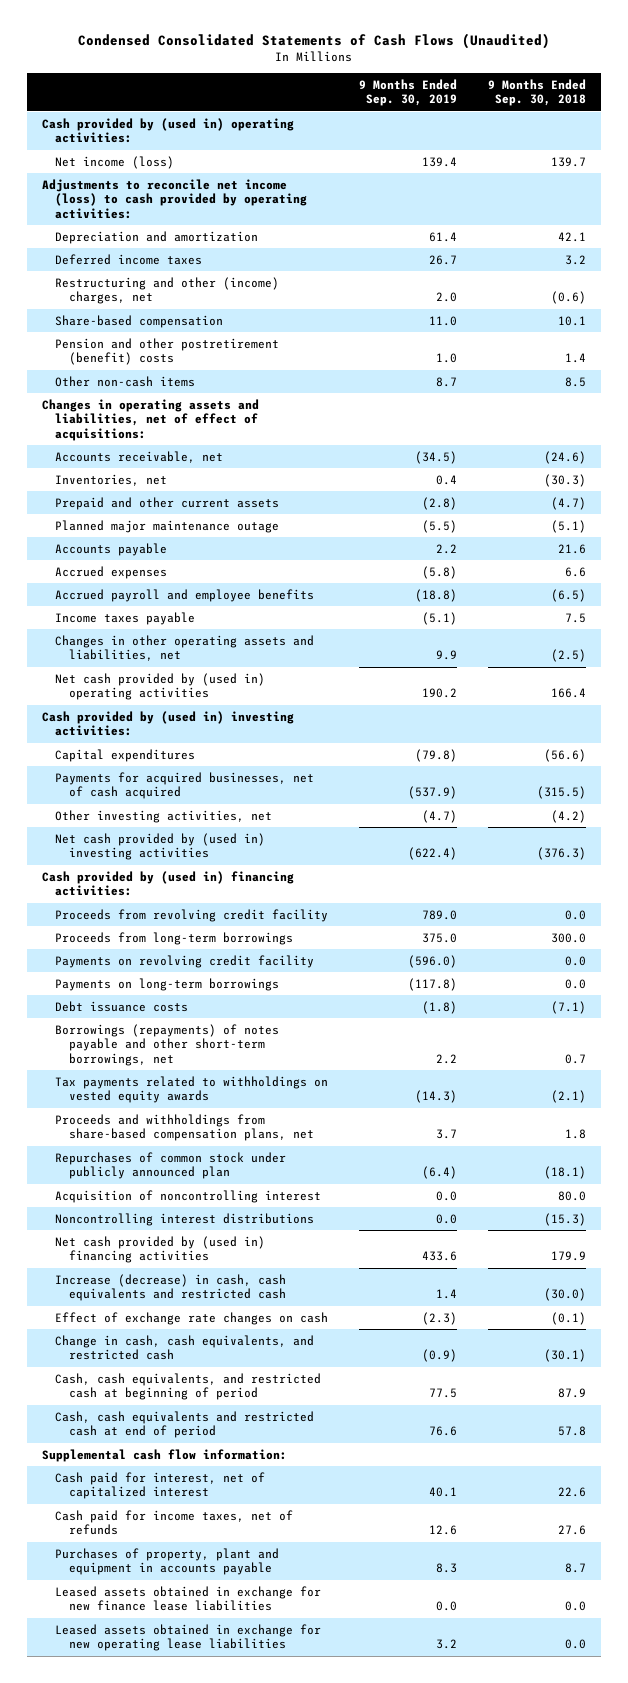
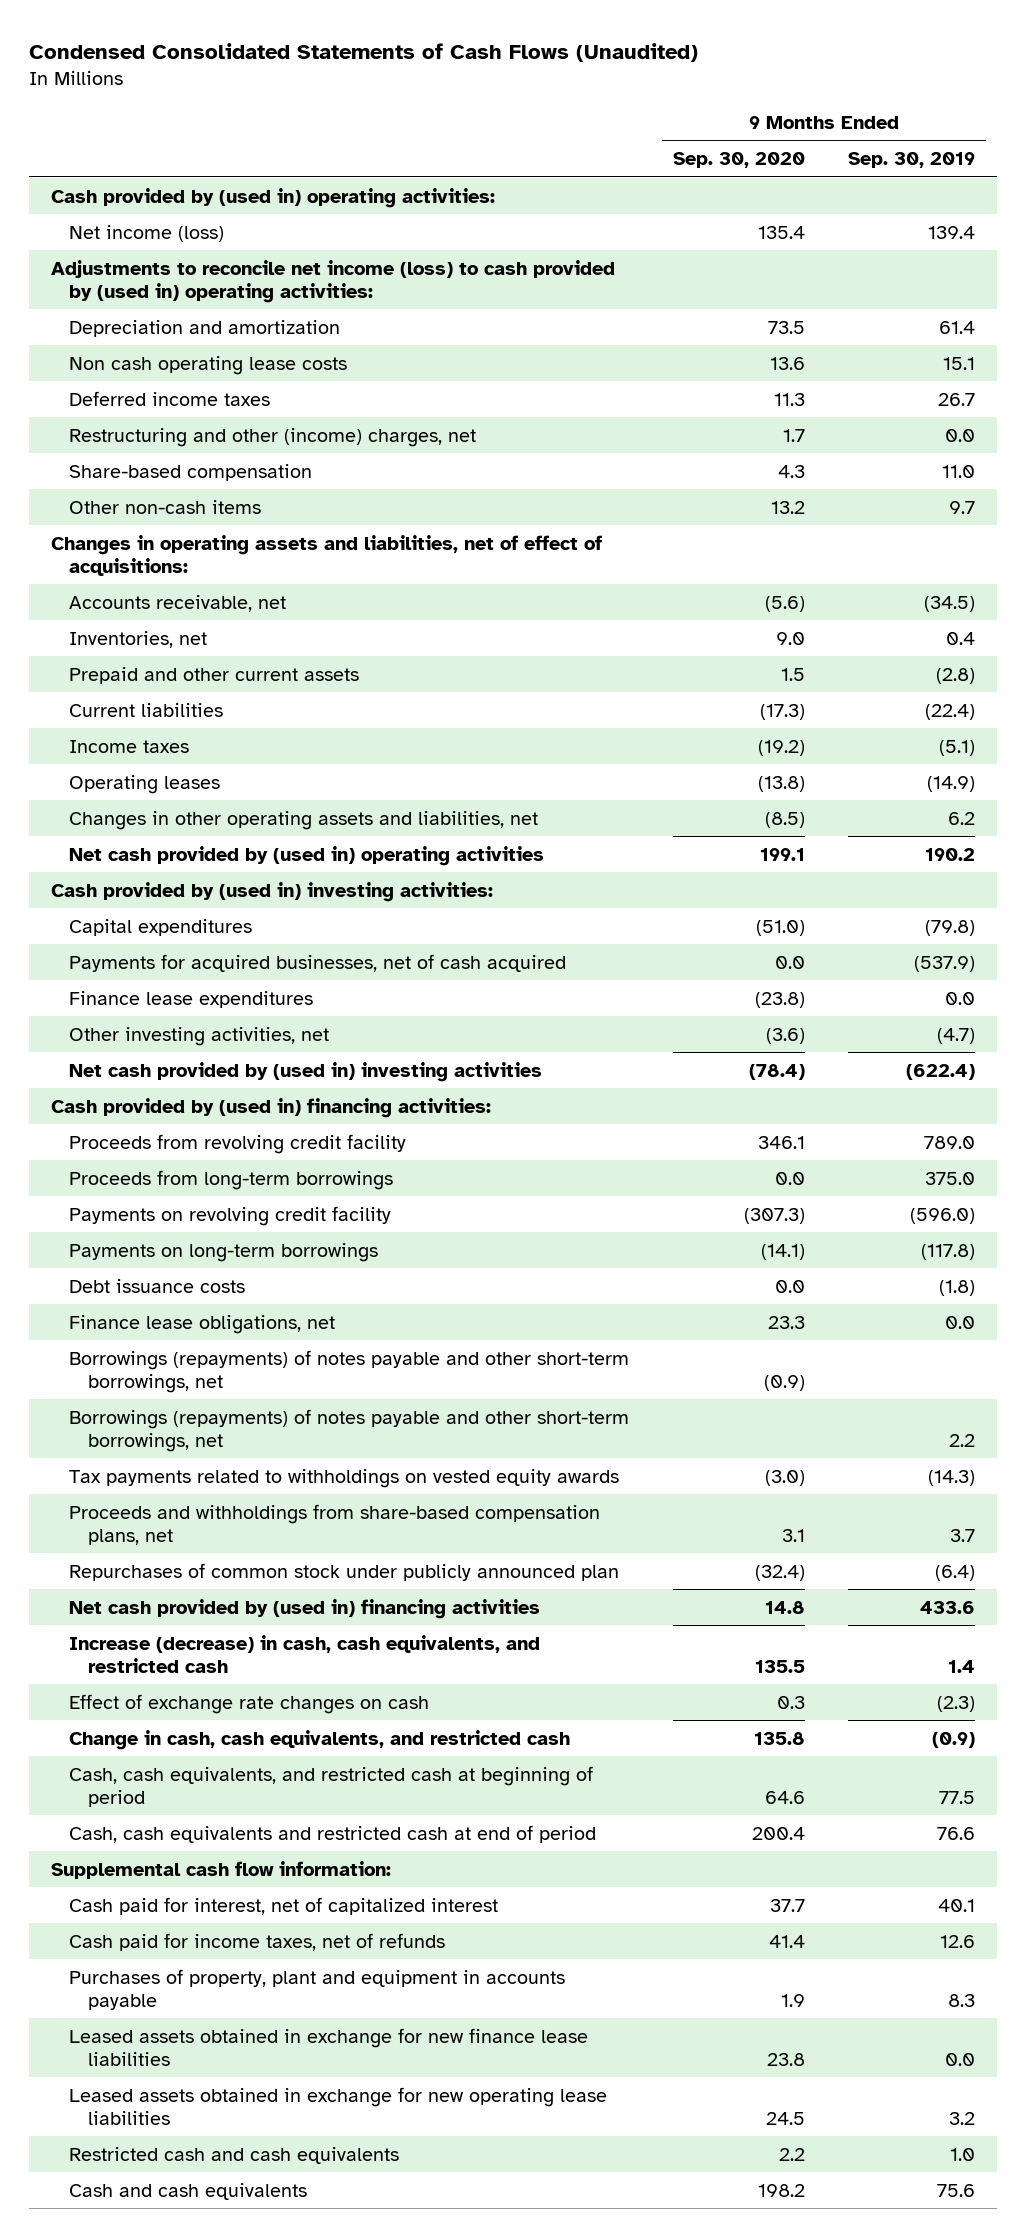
- | 9 Months Ended Sep. 30, 2019 | 9 Months Ended Sep. 30, 2018
+ | 9 Months Ended Sep. 30, 2020 | 9 Months Ended Sep. 30, 2019
- Adjustments to reconcile net income (loss) to cash provided by operating activities:
+ Adjustments to reconcile net income (loss) to cash provided by (used in) operating activities:
+ Non cash operating lease costs | 13.6 | 15.1
- Restructuring and other (income) charges, net | 2.0 | (0.6)
+ Restructuring and other (income) charges, net | 1.7 | 0.0
- Pension and other postretirement (benefit) costs | 1.0 | 1.4
- Other non-cash items | 8.7 | 8.5
+ Other non-cash items | 13.2 | 9.7
- Planned major maintenance outage | (5.5) | (5.1)
- Accounts payable | 2.2 | 21.6
- Accrued expenses | (5.8) | 6.6
- Accrued payroll and employee benefits | (18.8) | (6.5)
- Income taxes payable | (5.1) | 7.5
- Changes in other operating assets and liabilities, net | 9.9 | (2.5)
+ Current liabilities | (17.3) | (22.4)
+ Income taxes | (19.2) | (5.1)
+ Operating leases | (13.8) | (14.9)
+ Changes in other operating assets and liabilities, net | (8.5) | 6.2
+ Finance lease expenditures | (23.8) | 0.0
+ Finance lease obligations, net | 23.3 | 0.0
+ Borrowings (repayments) of notes payable and other short-term borrowings, net | (0.9) |
- Acquisition of noncontrolling interest | 0.0 | 80.0
- Noncontrolling interest distributions | 0.0 | (15.3)
- Increase (decrease) in cash, cash equivalents and restricted cash | 1.4 | (30.0)
+ Increase (decrease) in cash, cash equivalents, and restricted cash | 135.5 | 1.4
+ Restricted cash and cash equivalents | 2.2 | 1.0
+ Cash and cash equivalents | 198.2 | 75.6

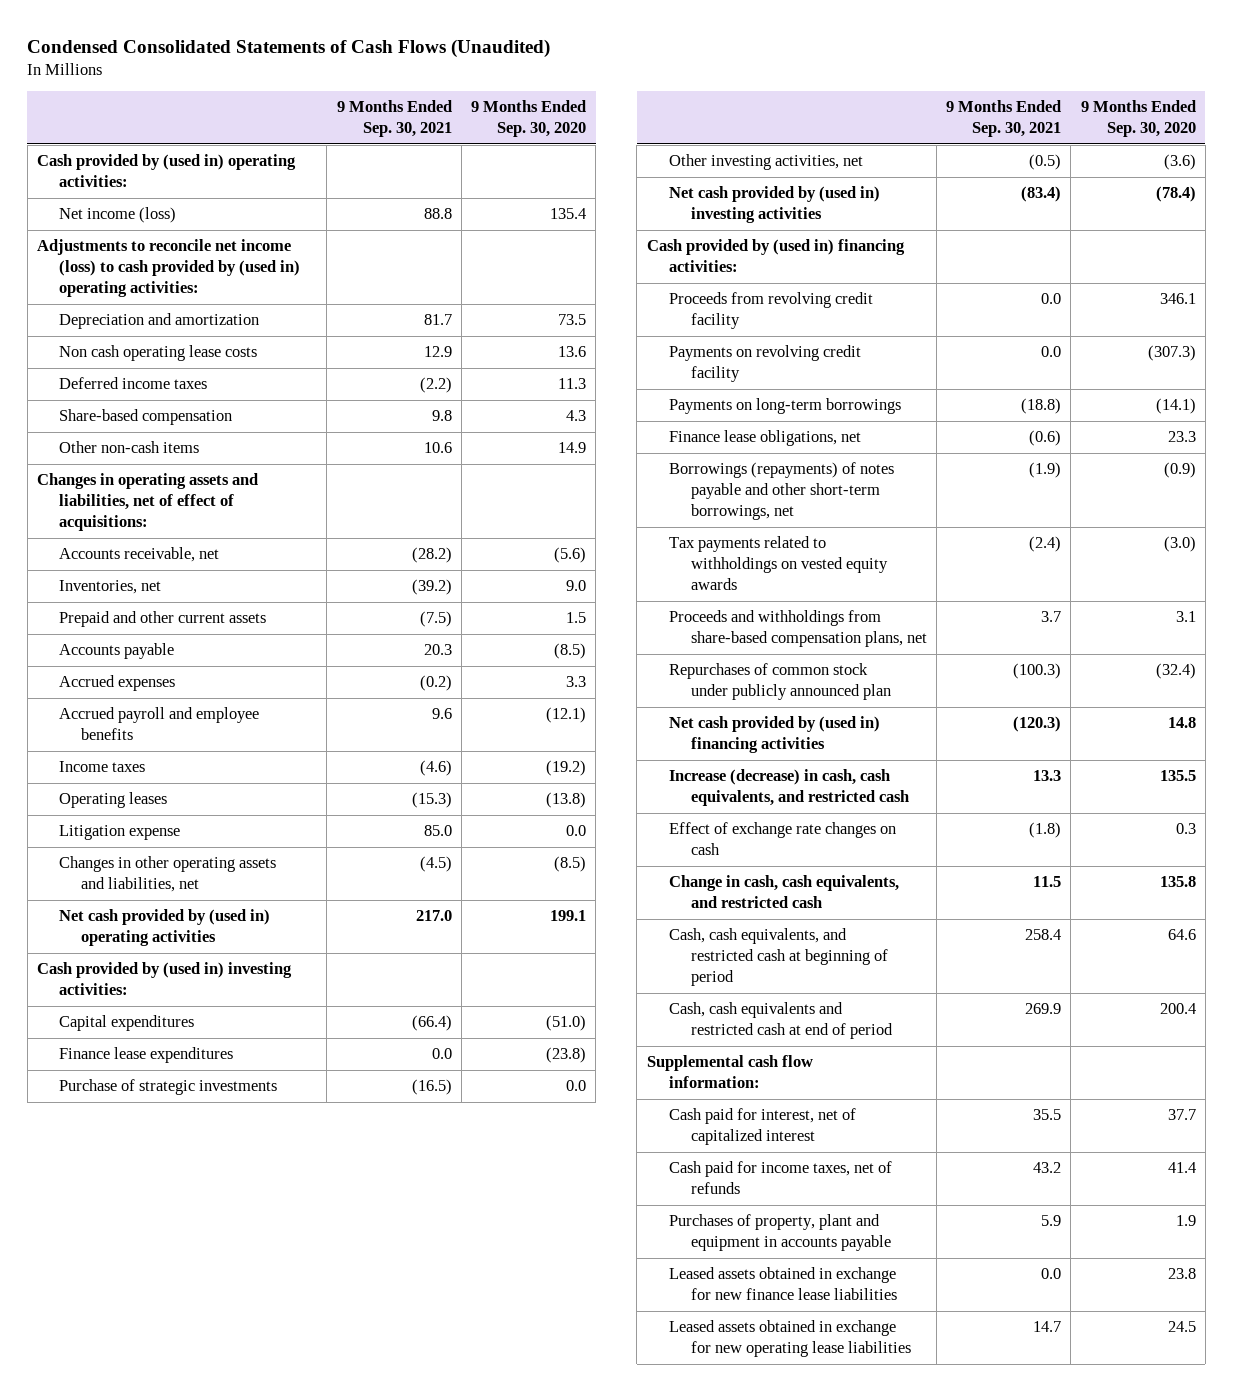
- | 9 Months Ended Sep. 30, 2020 | 9 Months Ended Sep. 30, 2019
+ | 9 Months Ended Sep. 30, 2021 | 9 Months Ended Sep. 30, 2020
- Restructuring and other (income) charges, net | 1.7 | 0.0
- Other non-cash items | 13.2 | 9.7
+ Other non-cash items | 10.6 | 14.9
- Current liabilities | (17.3) | (22.4)
+ Accounts payable | 20.3 | (8.5)
+ Accrued expenses | (0.2) | 3.3
+ Accrued payroll and employee benefits | 9.6 | (12.1)
+ Litigation expense | 85.0 | 0.0
- Payments for acquired businesses, net of cash acquired | 0.0 | (537.9)
+ Purchase of strategic investments | (16.5) | 0.0
- Proceeds from long-term borrowings | 0.0 | 375.0
- Debt issuance costs | 0.0 | (1.8)
- Borrowings (repayments) of notes payable and other short-term borrowings, net | | 2.2
- Restricted cash and cash equivalents | 2.2 | 1.0
- Cash and cash equivalents | 198.2 | 75.6

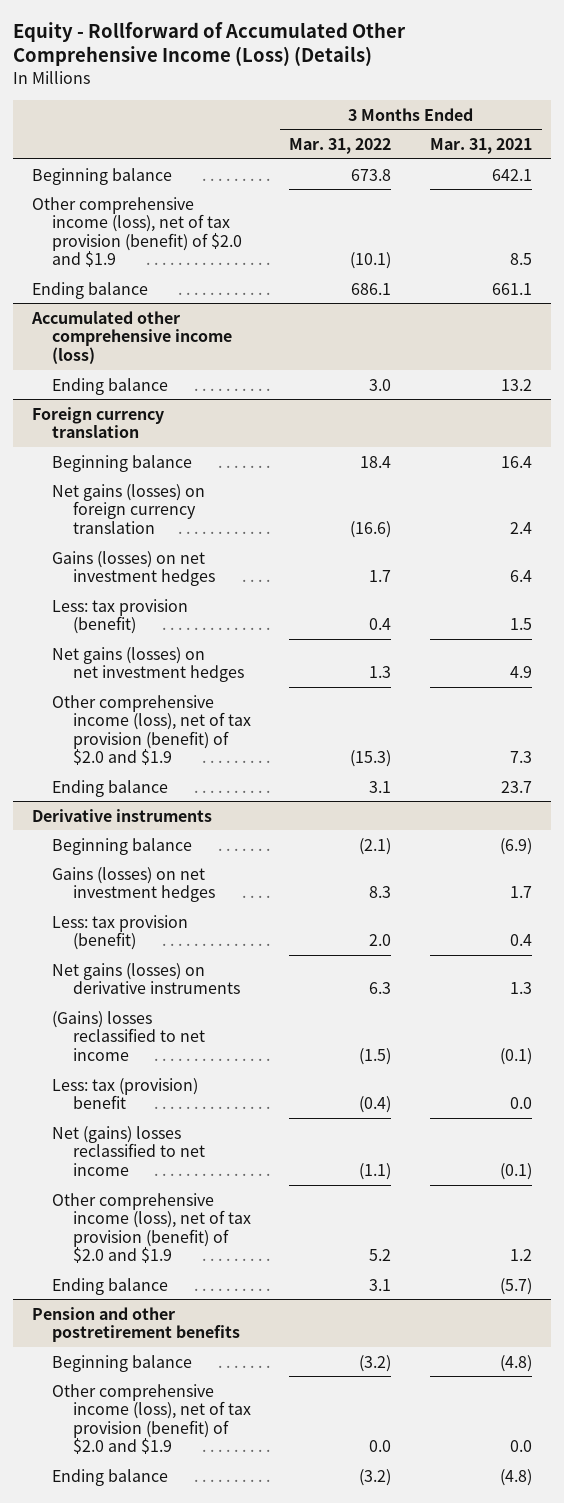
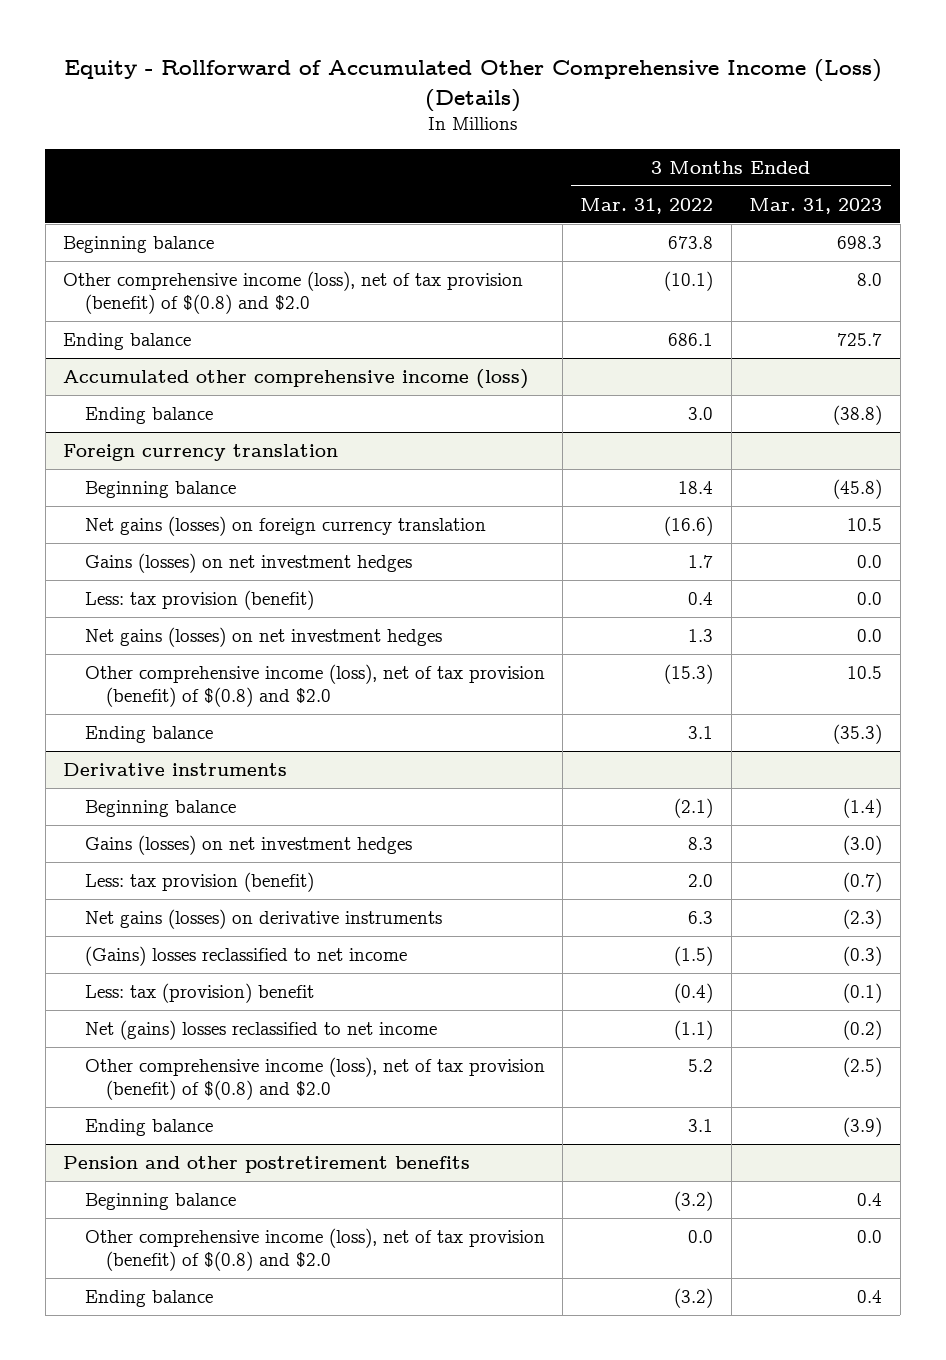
- | 3 Months Ended Mar. 31, 2022 | 3 Months Ended Mar. 31, 2021
+ | 3 Months Ended Mar. 31, 2022 | 3 Months Ended Mar. 31, 2023
- Other comprehensive income (loss), net of tax provision (benefit) of $2.0 and $1.9 | (10.1) | 8.5
+ Other comprehensive income (loss), net of tax provision (benefit) of $(0.8) and $2.0 | (10.1) | 8.0
@ Foreign currency translation
- Other comprehensive income (loss), net of tax provision (benefit) of $2.0 and $1.9 | (15.3) | 7.3
+ Other comprehensive income (loss), net of tax provision (benefit) of $(0.8) and $2.0 | (15.3) | 10.5
@ Derivative instruments
- Other comprehensive income (loss), net of tax provision (benefit) of $2.0 and $1.9 | 5.2 | 1.2
+ Other comprehensive income (loss), net of tax provision (benefit) of $(0.8) and $2.0 | 5.2 | (2.5)
@ Pension and other postretirement benefits
- Other comprehensive income (loss), net of tax provision (benefit) of $2.0 and $1.9 | 0.0 | 0.0
+ Other comprehensive income (loss), net of tax provision (benefit) of $(0.8) and $2.0 | 0.0 | 0.0

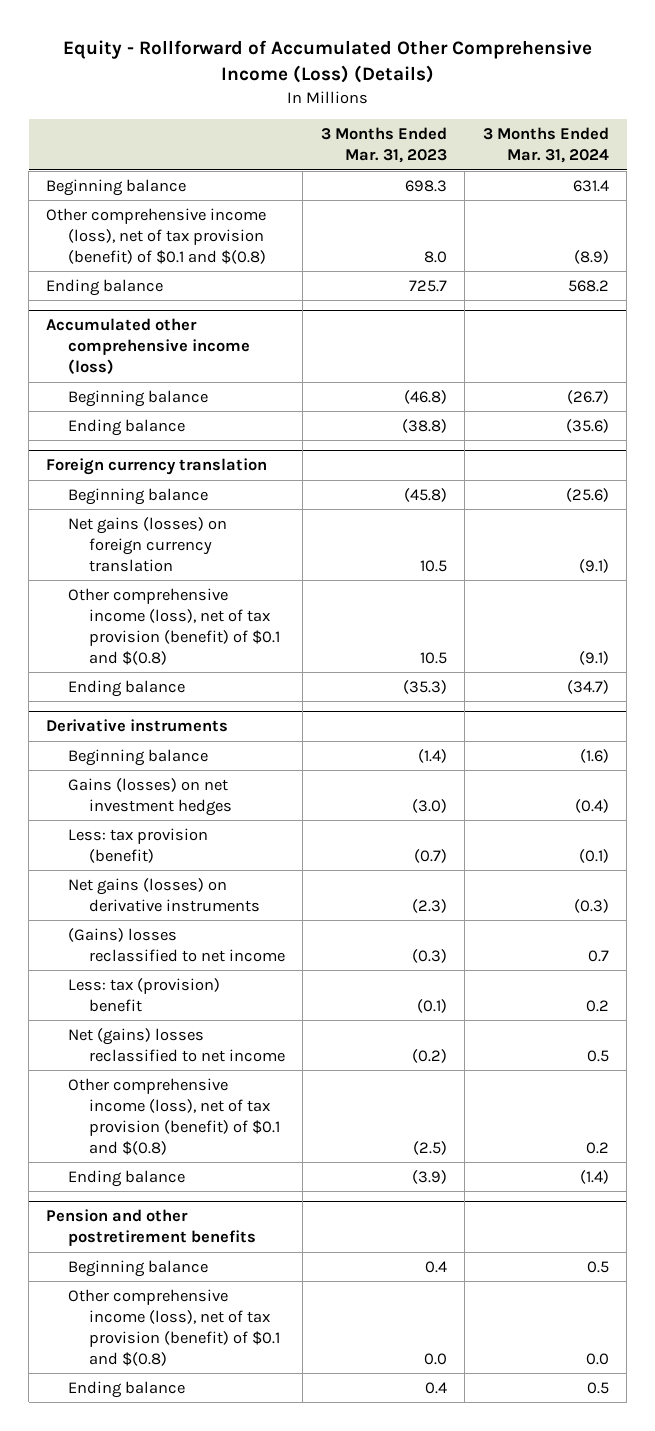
- | 3 Months Ended Mar. 31, 2022 | 3 Months Ended Mar. 31, 2023
+ | 3 Months Ended Mar. 31, 2023 | 3 Months Ended Mar. 31, 2024
- Other comprehensive income (loss), net of tax provision (benefit) of $(0.8) and $2.0 | (10.1) | 8.0
+ Other comprehensive income (loss), net of tax provision (benefit) of $0.1 and $(0.8) | 8.0 | (8.9)
@ Accumulated other comprehensive income (loss)
+ Beginning balance | (46.8) | (26.7)
@ Foreign currency translation
- Gains (losses) on net investment hedges | 1.7 | 0.0
- Less: tax provision (benefit) | 0.4 | 0.0
- Net gains (losses) on net investment hedges | 1.3 | 0.0
- Other comprehensive income (loss), net of tax provision (benefit) of $(0.8) and $2.0 | (15.3) | 10.5
+ Other comprehensive income (loss), net of tax provision (benefit) of $0.1 and $(0.8) | 10.5 | (9.1)
@ Derivative instruments
- Other comprehensive income (loss), net of tax provision (benefit) of $(0.8) and $2.0 | 5.2 | (2.5)
+ Other comprehensive income (loss), net of tax provision (benefit) of $0.1 and $(0.8) | (2.5) | 0.2
@ Pension and other postretirement benefits
- Other comprehensive income (loss), net of tax provision (benefit) of $(0.8) and $2.0 | 0.0 | 0.0
+ Other comprehensive income (loss), net of tax provision (benefit) of $0.1 and $(0.8) | 0.0 | 0.0

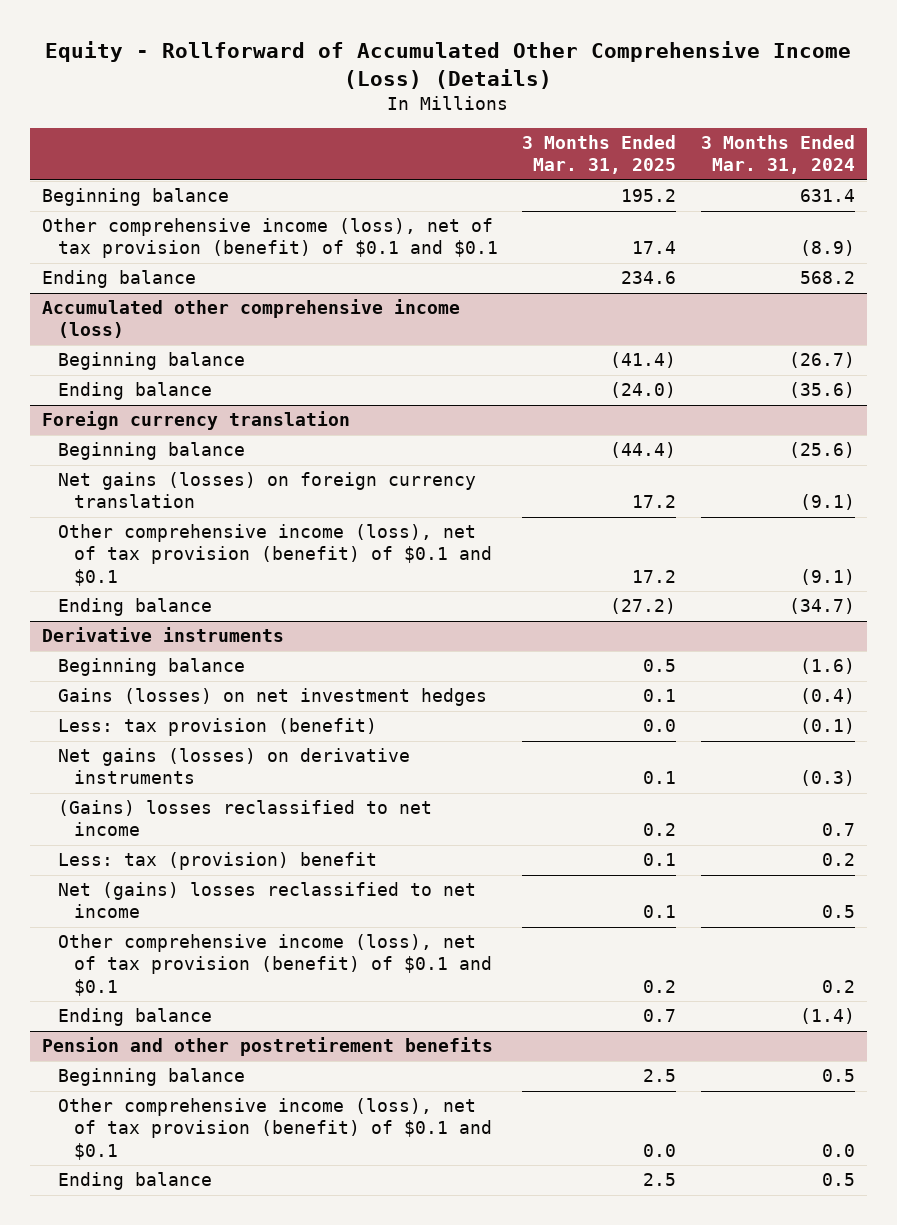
- | 3 Months Ended Mar. 31, 2023 | 3 Months Ended Mar. 31, 2024
+ | 3 Months Ended Mar. 31, 2025 | 3 Months Ended Mar. 31, 2024
- Other comprehensive income (loss), net of tax provision (benefit) of $0.1 and $(0.8) | 8.0 | (8.9)
+ Other comprehensive income (loss), net of tax provision (benefit) of $0.1 and $0.1 | 17.4 | (8.9)
@ Foreign currency translation
- Other comprehensive income (loss), net of tax provision (benefit) of $0.1 and $(0.8) | 10.5 | (9.1)
+ Other comprehensive income (loss), net of tax provision (benefit) of $0.1 and $0.1 | 17.2 | (9.1)
@ Derivative instruments
- Other comprehensive income (loss), net of tax provision (benefit) of $0.1 and $(0.8) | (2.5) | 0.2
+ Other comprehensive income (loss), net of tax provision (benefit) of $0.1 and $0.1 | 0.2 | 0.2
@ Pension and other postretirement benefits
- Other comprehensive income (loss), net of tax provision (benefit) of $0.1 and $(0.8) | 0.0 | 0.0
+ Other comprehensive income (loss), net of tax provision (benefit) of $0.1 and $0.1 | 0.0 | 0.0

